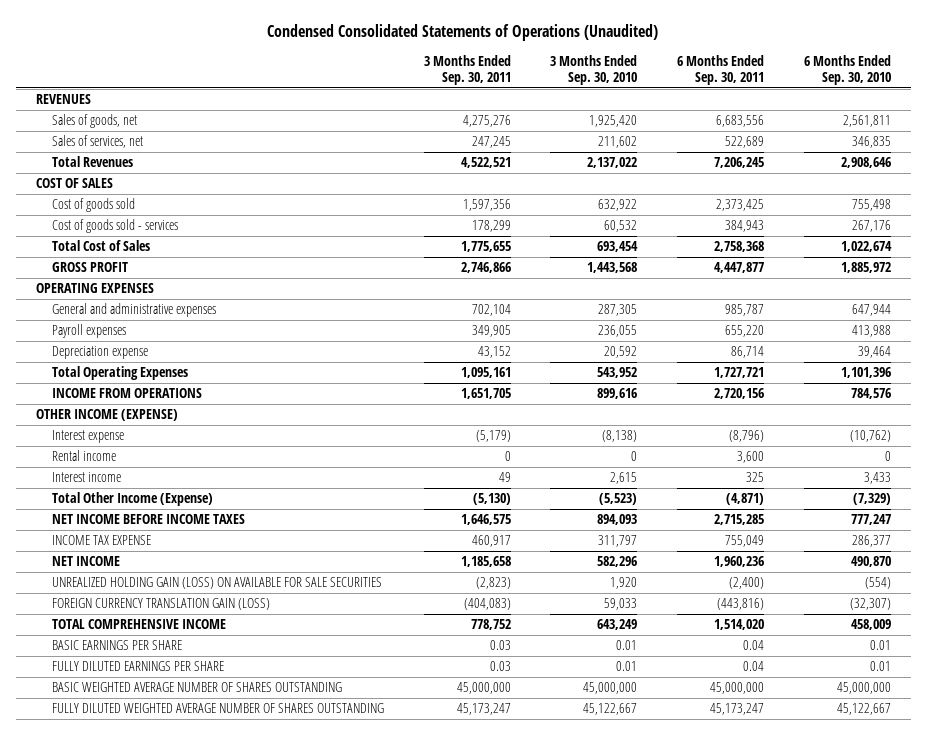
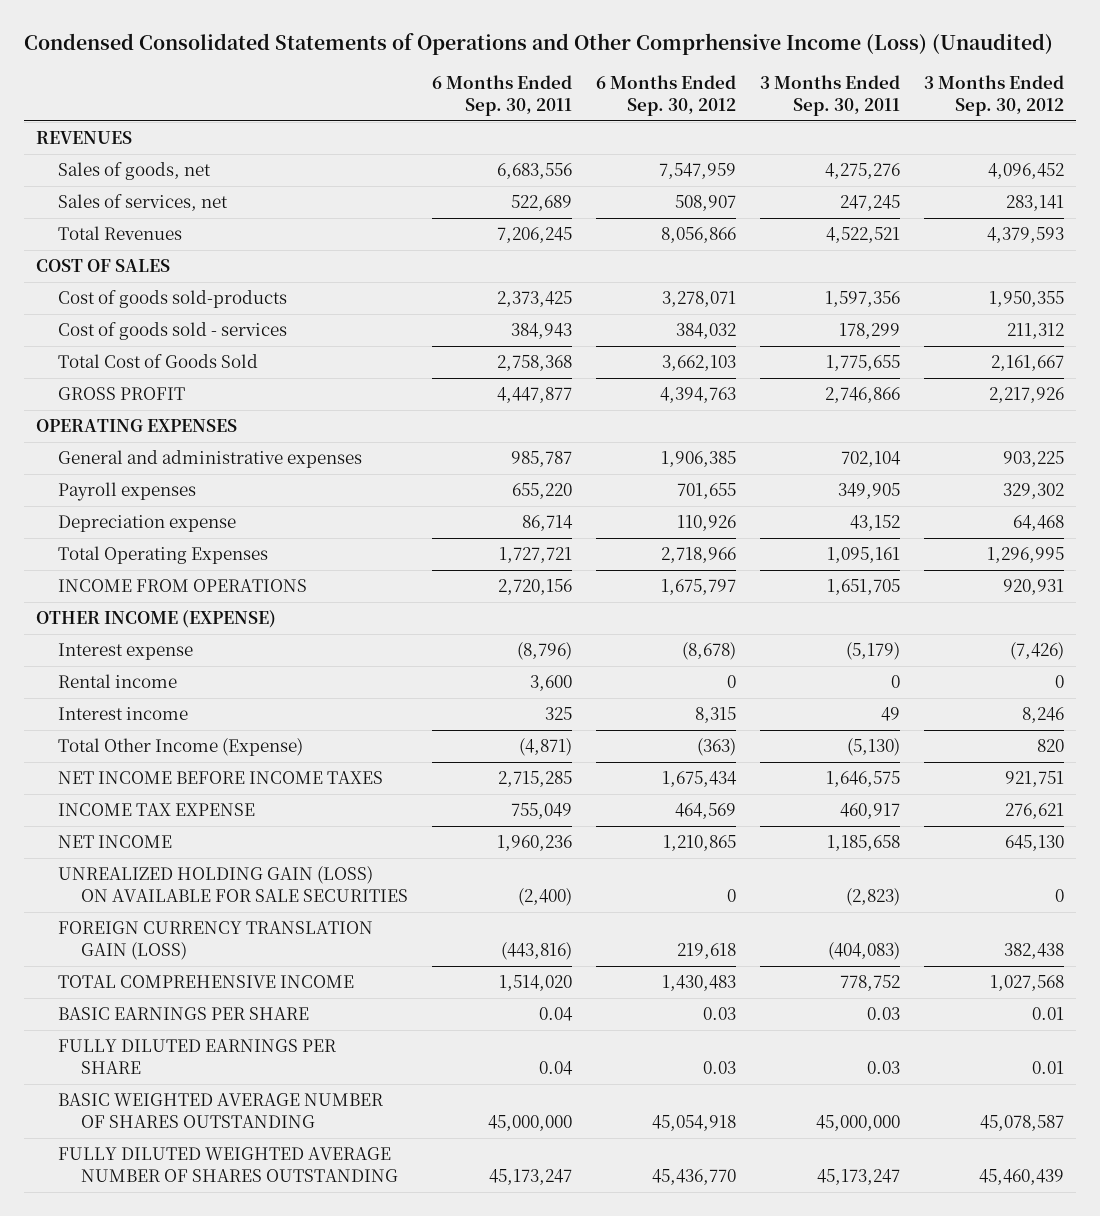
- Condensed Consolidated Statements of Operations (Unaudited)
+ Condensed Consolidated Statements of Operations and Other Comprhensive Income (Loss) (Unaudited)
- | 3 Months Ended Sep. 30, 2011 | 3 Months Ended Sep. 30, 2010 | 6 Months Ended Sep. 30, 2011 | 6 Months Ended Sep. 30, 2010
+ | 6 Months Ended Sep. 30, 2011 | 6 Months Ended Sep. 30, 2012 | 3 Months Ended Sep. 30, 2011 | 3 Months Ended Sep. 30, 2012
- Cost of goods sold | 1,597,356 | 632,922 | 2,373,425 | 755,498
+ Cost of goods sold-products | 2,373,425 | 3,278,071 | 1,597,356 | 1,950,355
- Total Cost of Sales | 1,775,655 | 693,454 | 2,758,368 | 1,022,674
+ Total Cost of Goods Sold | 2,758,368 | 3,662,103 | 1,775,655 | 2,161,667

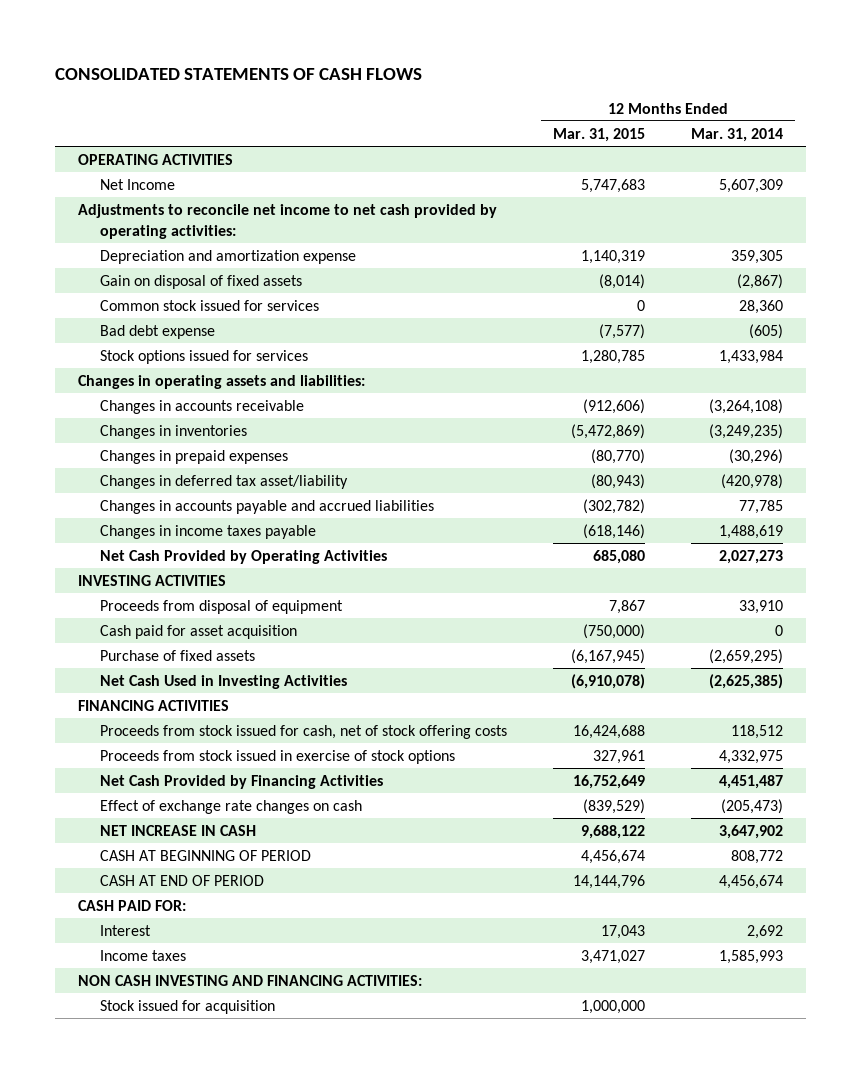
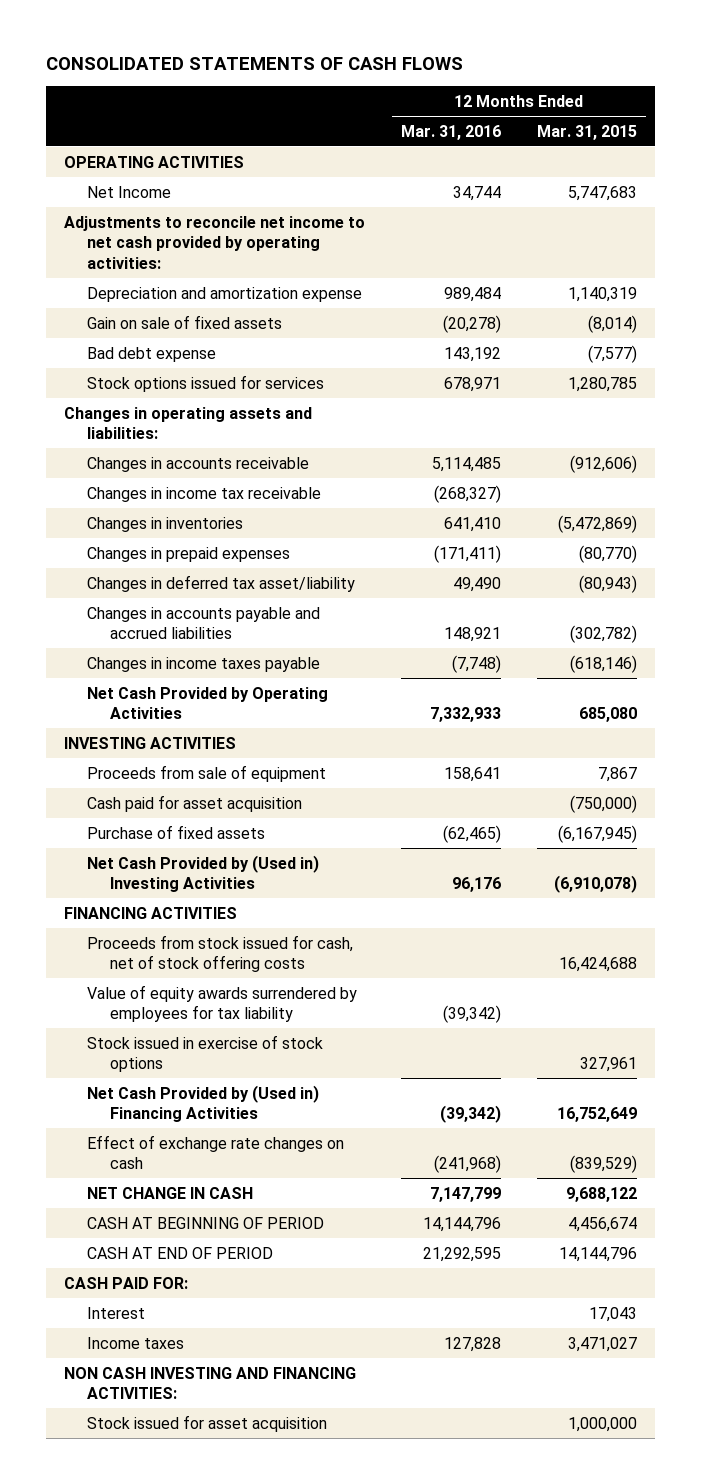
- | 12 Months Ended Mar. 31, 2015 | 12 Months Ended Mar. 31, 2014
+ | 12 Months Ended Mar. 31, 2016 | 12 Months Ended Mar. 31, 2015
- Gain on disposal of fixed assets | (8,014) | (2,867)
- Common stock issued for services | 0 | 28,360
+ Gain on sale of fixed assets | (20,278) | (8,014)
+ Changes in income tax receivable | (268,327) |
- Proceeds from disposal of equipment | 7,867 | 33,910
+ Proceeds from sale of equipment | 158,641 | 7,867
- Net Cash Used in Investing Activities | (6,910,078) | (2,625,385)
+ Net Cash Provided by (Used in) Investing Activities | 96,176 | (6,910,078)
- Proceeds from stock issued in exercise of stock options | 327,961 | 4,332,975
- Net Cash Provided by Financing Activities | 16,752,649 | 4,451,487
+ Value of equity awards surrendered by employees for tax liability | (39,342) |
+ Stock issued in exercise of stock options | | 327,961
+ Net Cash Provided by (Used in) Financing Activities | (39,342) | 16,752,649
- NET INCREASE IN CASH | 9,688,122 | 3,647,902
+ NET CHANGE IN CASH | 7,147,799 | 9,688,122
- Stock issued for acquisition | 1,000,000 |
+ Stock issued for asset acquisition | | 1,000,000

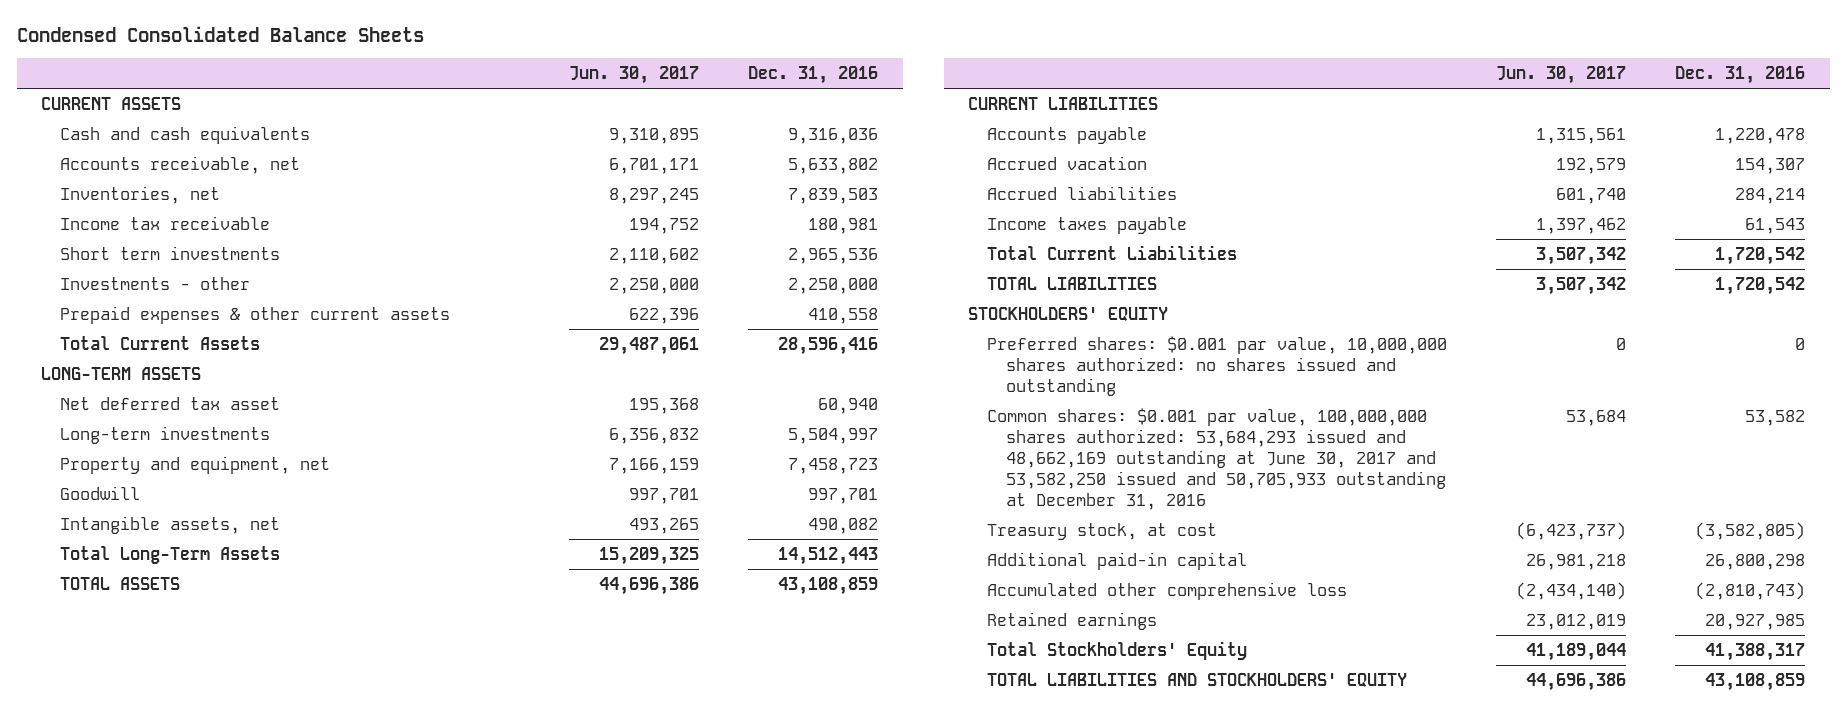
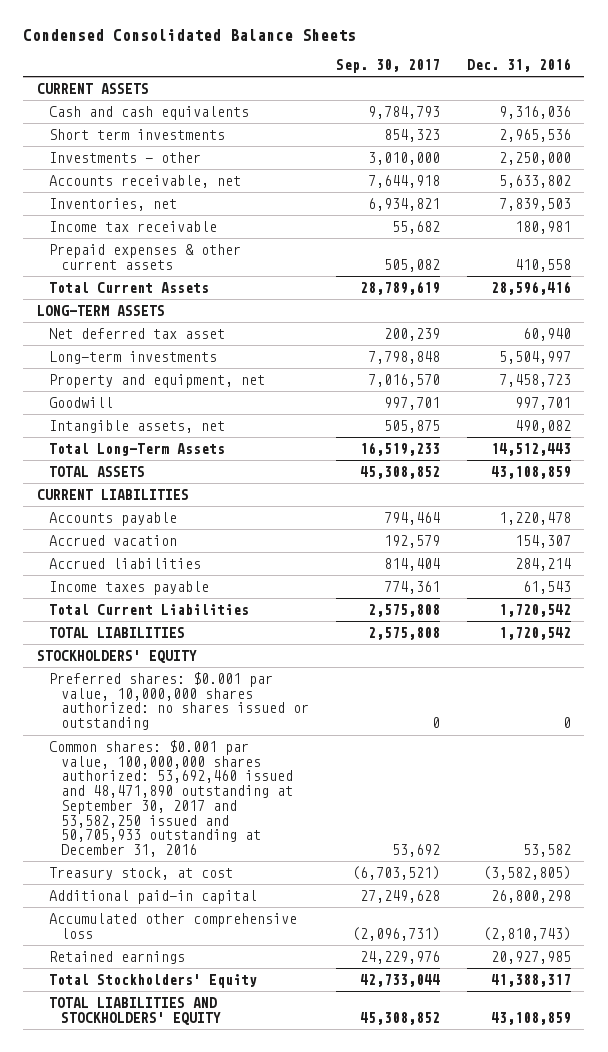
- | Jun. 30, 2017 | Dec. 31, 2016
+ | Sep. 30, 2017 | Dec. 31, 2016
moved up: Short term investments | 854,323 | 2,965,536
moved up: Investments - other | 3,010,000 | 2,250,000
- Preferred shares: $0.001 par value, 10,000,000 shares authorized: no shares issued and outstanding | 0 | 0
- Common shares: $0.001 par value, 100,000,000 shares authorized: 53,684,293 issued and 48,662,169 outstanding at June 30, 2017 and 53,582,250 issued and 50,705,933 outstanding at December 31, 2016 | 53,684 | 53,582
+ Preferred shares: $0.001 par value, 10,000,000 shares authorized: no shares issued or outstanding | 0 | 0
+ Common shares: $0.001 par value, 100,000,000 shares authorized: 53,692,460 issued and 48,471,890 outstanding at September 30, 2017 and 53,582,250 issued and 50,705,933 outstanding at December 31, 2016 | 53,692 | 53,582

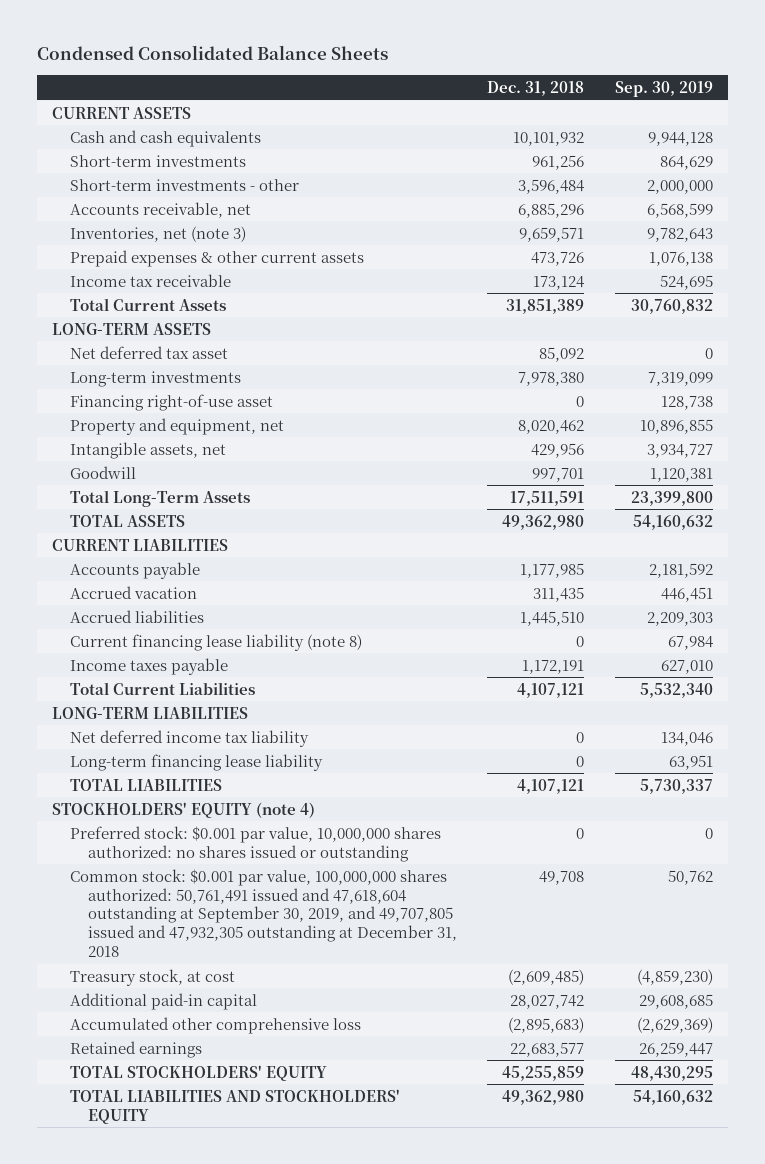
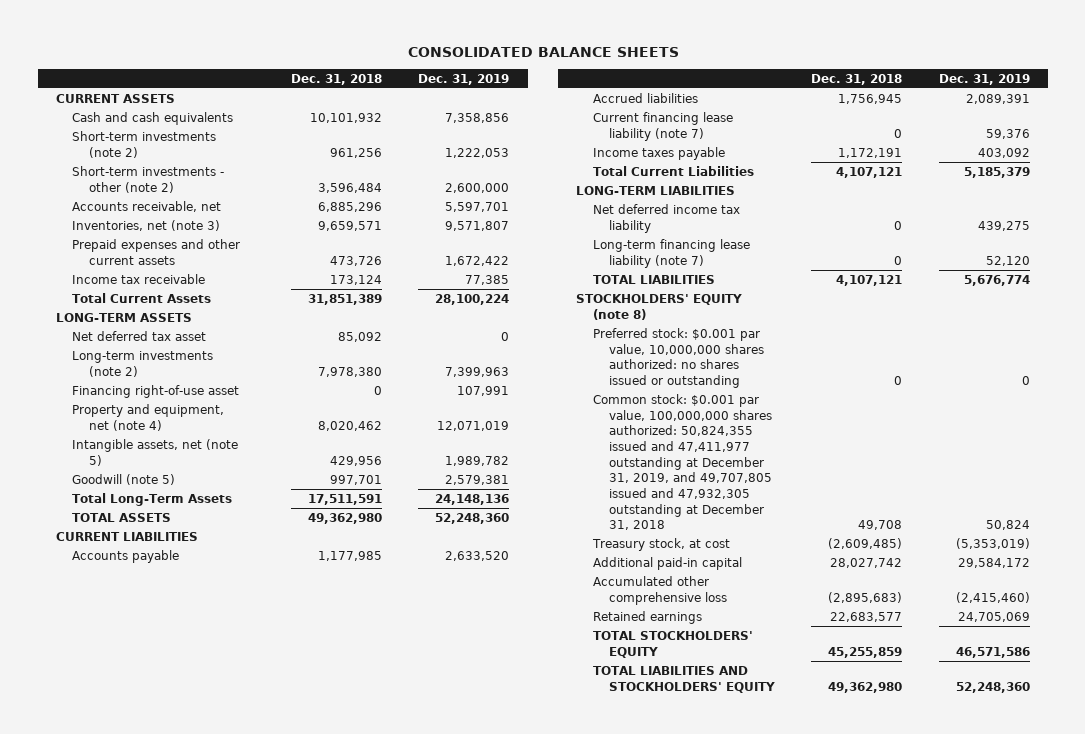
- Condensed Consolidated Balance Sheets
+ CONSOLIDATED BALANCE SHEETS
- | Dec. 31, 2018 | Sep. 30, 2019
+ | Dec. 31, 2018 | Dec. 31, 2019
- Short-term investments | 961,256 | 864,629
- Short-term investments - other | 3,596,484 | 2,000,000
+ Short-term investments (note 2) | 961,256 | 1,222,053
+ Short-term investments - other (note 2) | 3,596,484 | 2,600,000
- Prepaid expenses & other current assets | 473,726 | 1,076,138
+ Prepaid expenses and other current assets | 473,726 | 1,672,422
- Long-term investments | 7,978,380 | 7,319,099
+ Long-term investments (note 2) | 7,978,380 | 7,399,963
- Property and equipment, net | 8,020,462 | 10,896,855
- Intangible assets, net | 429,956 | 3,934,727
- Goodwill | 997,701 | 1,120,381
+ Property and equipment, net (note 4) | 8,020,462 | 12,071,019
+ Intangible assets, net (note 5) | 429,956 | 1,989,782
+ Goodwill (note 5) | 997,701 | 2,579,381
- Accrued vacation | 311,435 | 446,451
- Accrued liabilities | 1,445,510 | 2,209,303
- Current financing lease liability (note 8) | 0 | 67,984
+ Accrued liabilities | 1,756,945 | 2,089,391
+ Current financing lease liability (note 7) | 0 | 59,376
- Long-term financing lease liability | 0 | 63,951
+ Long-term financing lease liability (note 7) | 0 | 52,120
- STOCKHOLDERS' EQUITY (note 4)
+ STOCKHOLDERS' EQUITY (note 8)
- Common stock: $0.001 par value, 100,000,000 shares authorized: 50,761,491 issued and 47,618,604 outstanding at September 30, 2019, and 49,707,805 issued and 47,932,305 outstanding at December 31, 2018 | 49,708 | 50,762
+ Common stock: $0.001 par value, 100,000,000 shares authorized: 50,824,355 issued and 47,411,977 outstanding at December 31, 2019, and 49,707,805 issued and 47,932,305 outstanding at December 31, 2018 | 49,708 | 50,824

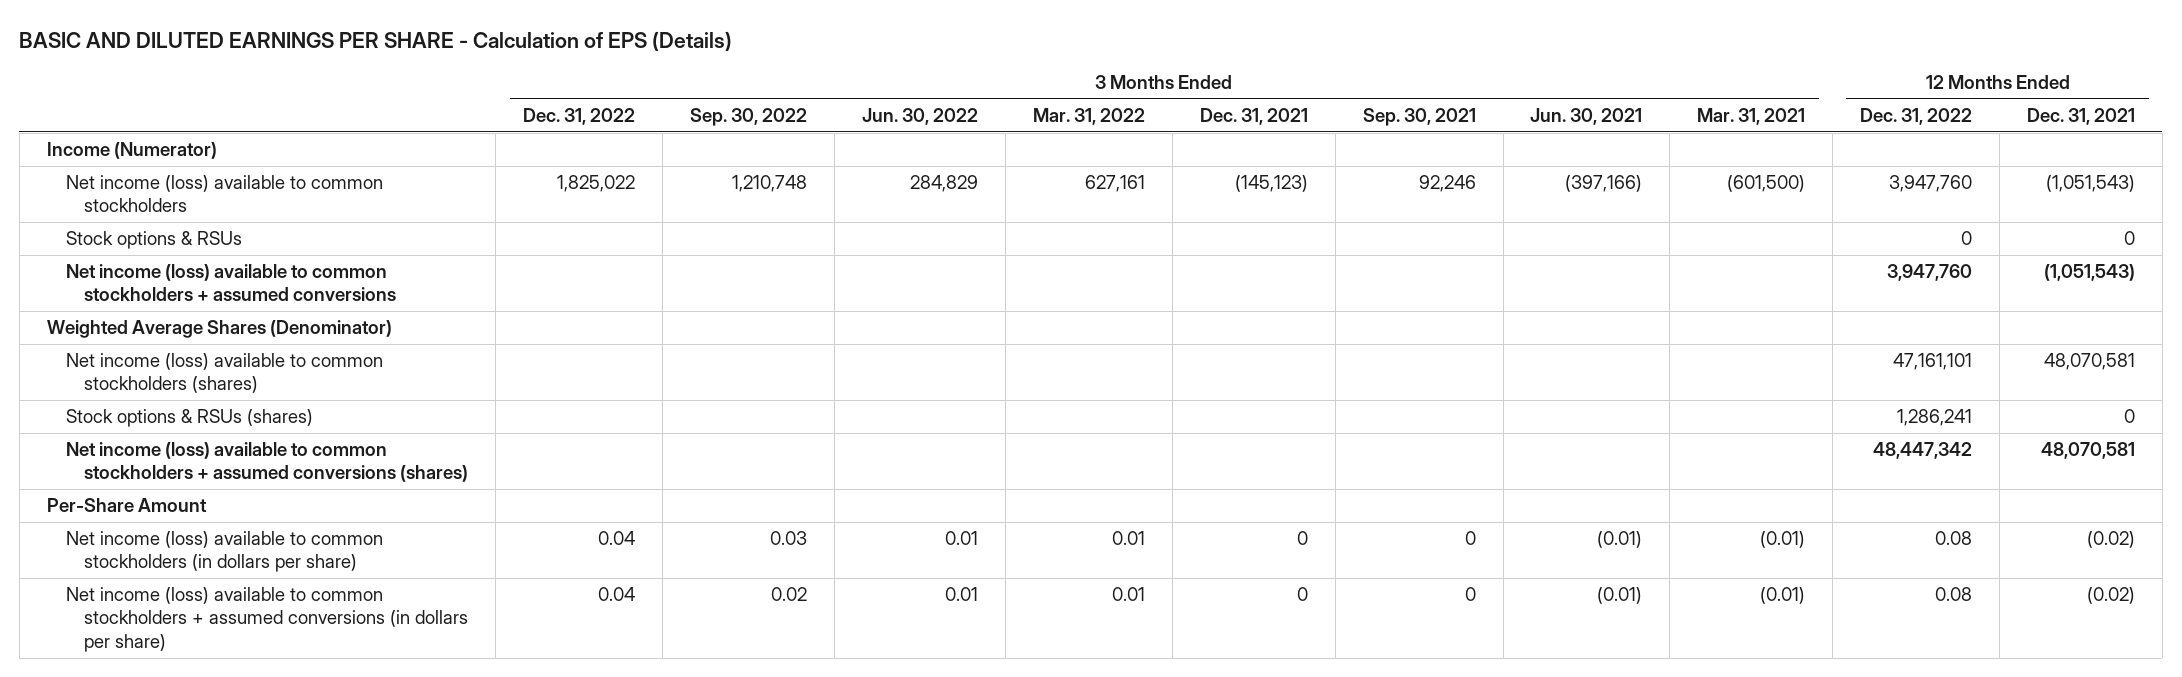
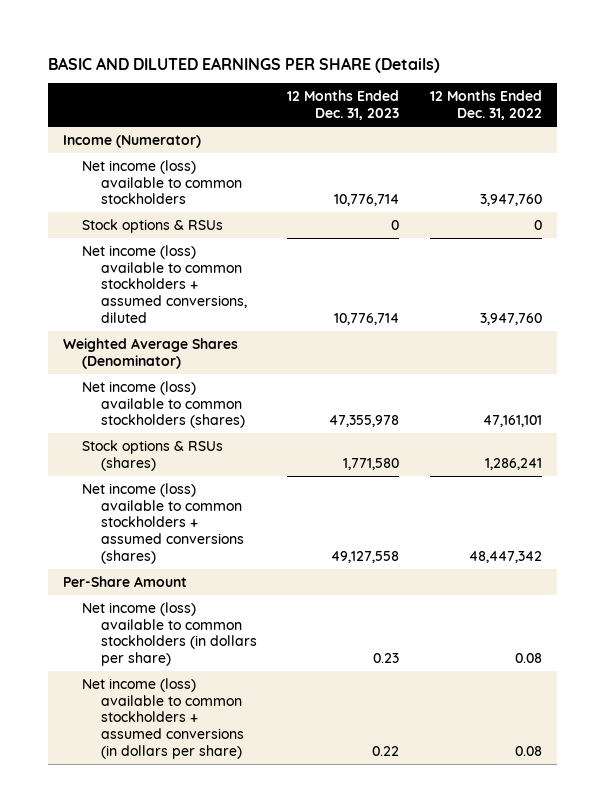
- BASIC AND DILUTED EARNINGS PER SHARE - Calculation of EPS (Details)
+ BASIC AND DILUTED EARNINGS PER SHARE (Details)
- | 3 Months Ended Dec. 31, 2022 | 3 Months Ended Sep. 30, 2022 | 3 Months Ended Jun. 30, 2022 | 3 Months Ended Mar. 31, 2022 | 3 Months Ended Dec. 31, 2021 | 3 Months Ended Sep. 30, 2021 | 3 Months Ended Jun. 30, 2021 | 3 Months Ended Mar. 31, 2021 | 12 Months Ended Dec. 31, 2022 | 12 Months Ended Dec. 31, 2021
+ | 12 Months Ended Dec. 31, 2023 | 12 Months Ended Dec. 31, 2022
- Net income (loss) available to common stockholders + assumed conversions | | | | | | | | | 3,947,760 | (1,051,543)
+ Net income (loss) available to common stockholders + assumed conversions, diluted | 10,776,714 | 3,947,760

